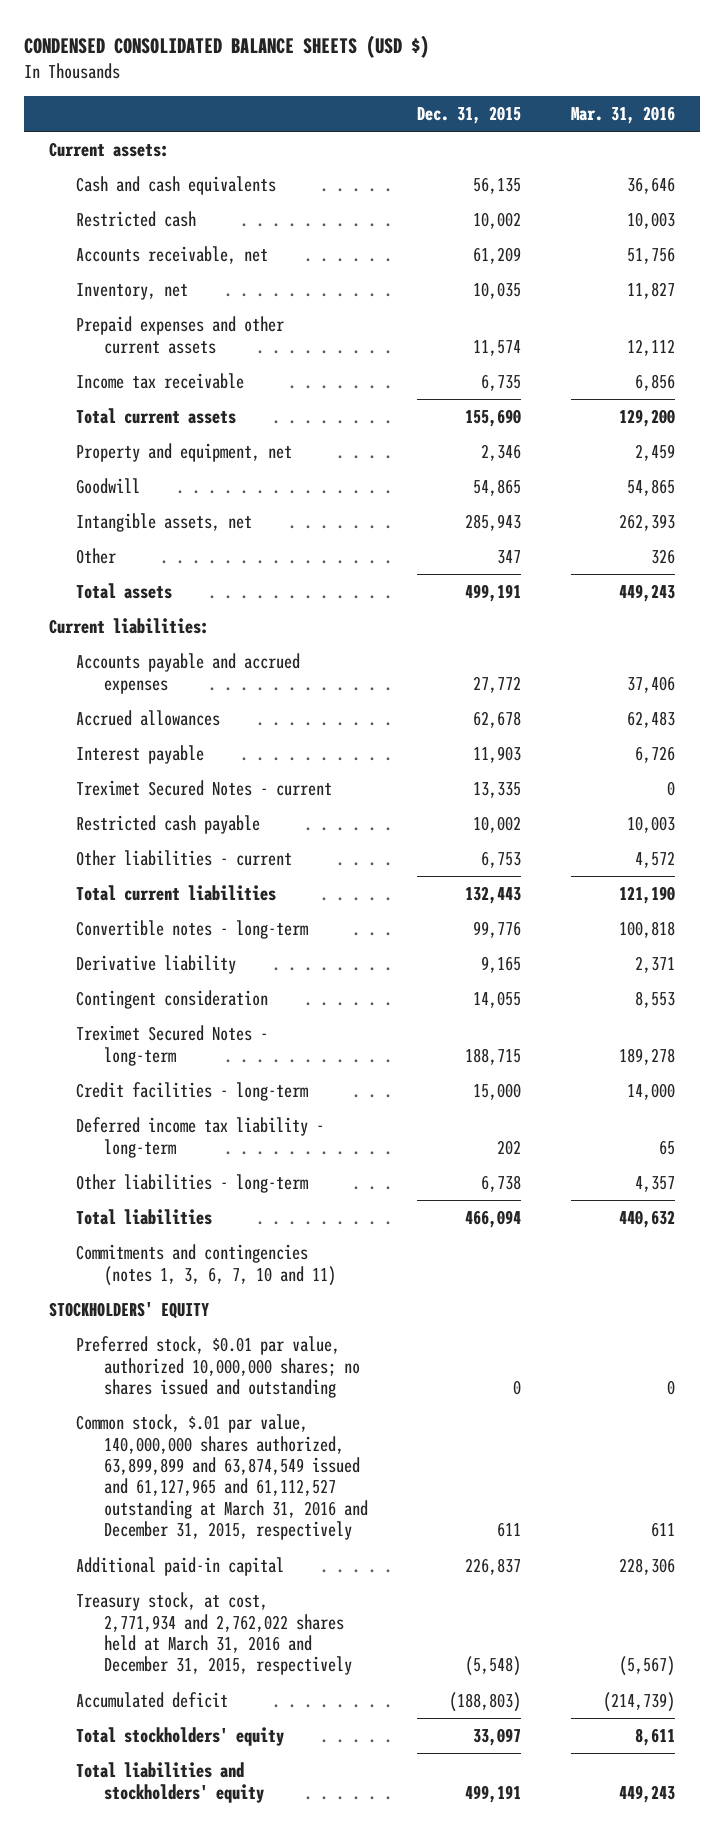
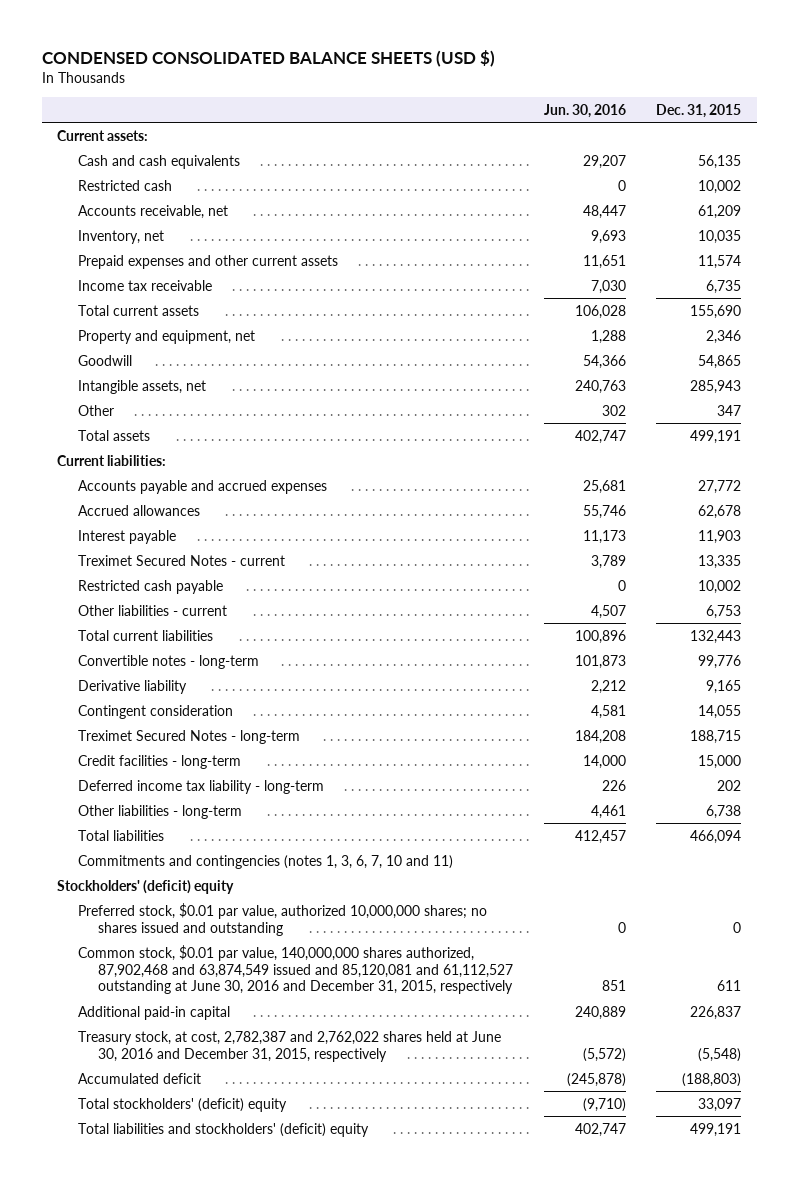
- | Dec. 31, 2015 | Mar. 31, 2016
+ | Jun. 30, 2016 | Dec. 31, 2015
- STOCKHOLDERS' EQUITY
+ Stockholders' (deficit) equity
- Common stock, $.01 par value, 140,000,000 shares authorized, 63,899,899 and 63,874,549 issued and 61,127,965 and 61,112,527 outstanding at March 31, 2016 and December 31, 2015, respectively | 611 | 611
+ Common stock, $0.01 par value, 140,000,000 shares authorized, 87,902,468 and 63,874,549 issued and 85,120,081 and 61,112,527 outstanding at June 30, 2016 and December 31, 2015, respectively | 851 | 611
- Treasury stock, at cost, 2,771,934 and 2,762,022 shares held at March 31, 2016 and December 31, 2015, respectively | (5,548) | (5,567)
+ Treasury stock, at cost, 2,782,387 and 2,762,022 shares held at June 30, 2016 and December 31, 2015, respectively | (5,572) | (5,548)
- Total stockholders' equity | 33,097 | 8,611
- Total liabilities and stockholders' equity | 499,191 | 449,243
+ Total stockholders' (deficit) equity | (9,710) | 33,097
+ Total liabilities and stockholders' (deficit) equity | 402,747 | 499,191

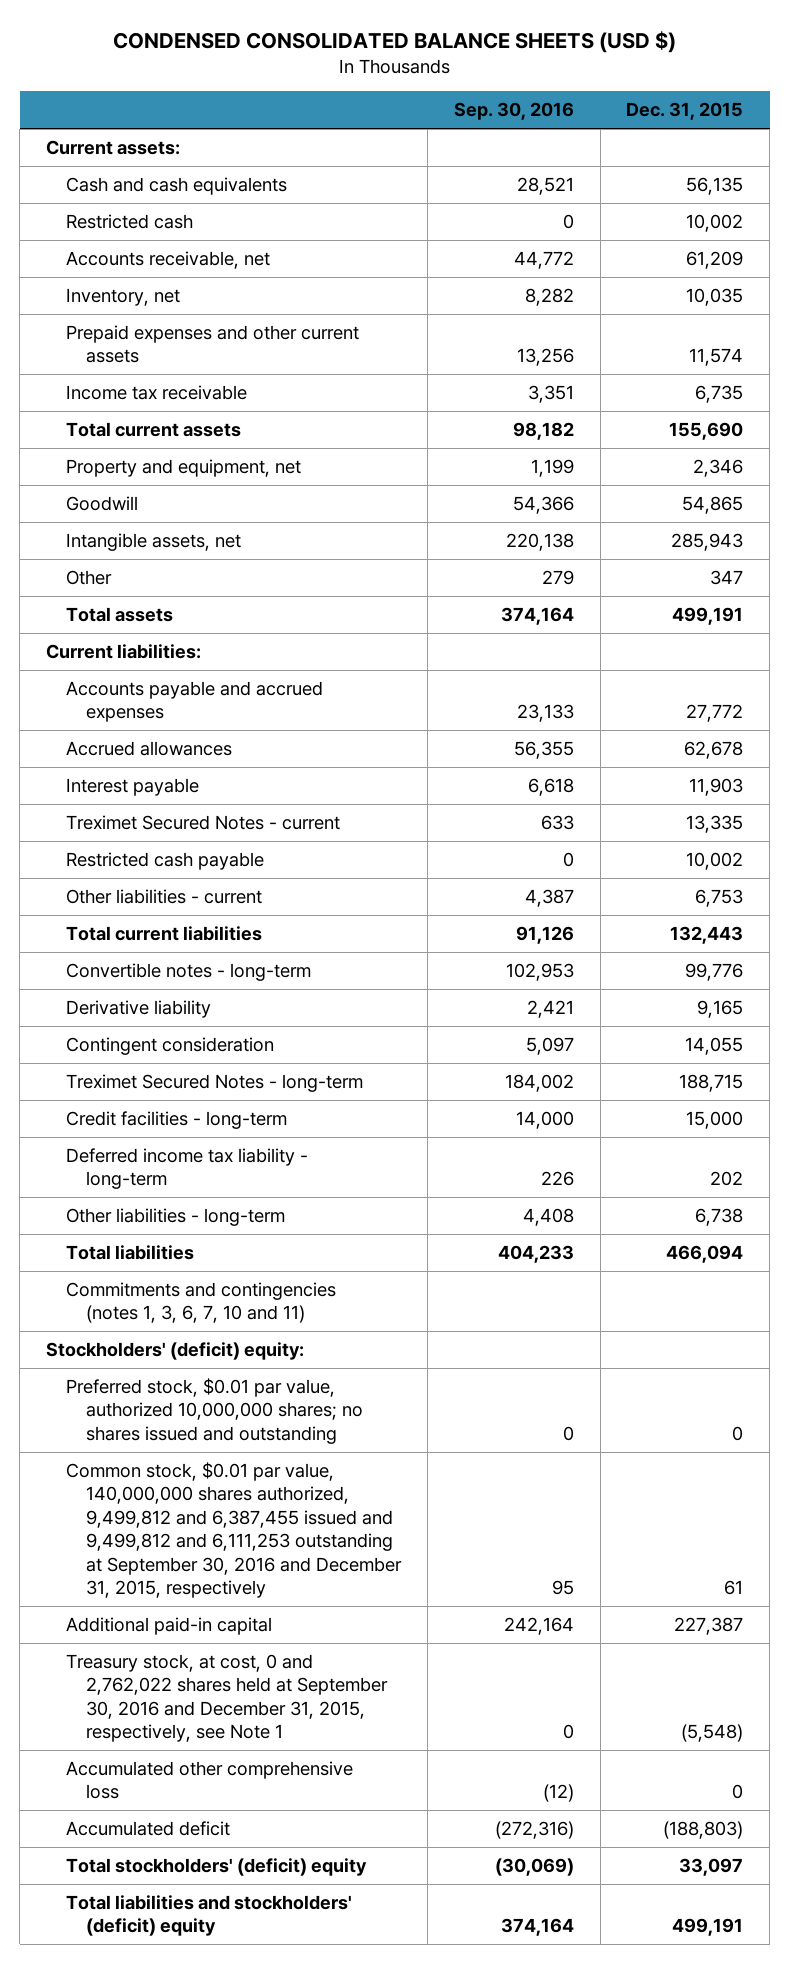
- | Jun. 30, 2016 | Dec. 31, 2015
+ | Sep. 30, 2016 | Dec. 31, 2015
- Stockholders' (deficit) equity
+ Stockholders' (deficit) equity:
- Common stock, $0.01 par value, 140,000,000 shares authorized, 87,902,468 and 63,874,549 issued and 85,120,081 and 61,112,527 outstanding at June 30, 2016 and December 31, 2015, respectively | 851 | 611
- Additional paid-in capital | 240,889 | 226,837
- Treasury stock, at cost, 2,782,387 and 2,762,022 shares held at June 30, 2016 and December 31, 2015, respectively | (5,572) | (5,548)
+ Common stock, $0.01 par value, 140,000,000 shares authorized, 9,499,812 and 6,387,455 issued and 9,499,812 and 6,111,253 outstanding at September 30, 2016 and December 31, 2015, respectively | 95 | 61
+ Additional paid-in capital | 242,164 | 227,387
+ Treasury stock, at cost, 0 and 2,762,022 shares held at September 30, 2016 and December 31, 2015, respectively, see Note 1 | 0 | (5,548)
+ Accumulated other comprehensive loss | (12) | 0

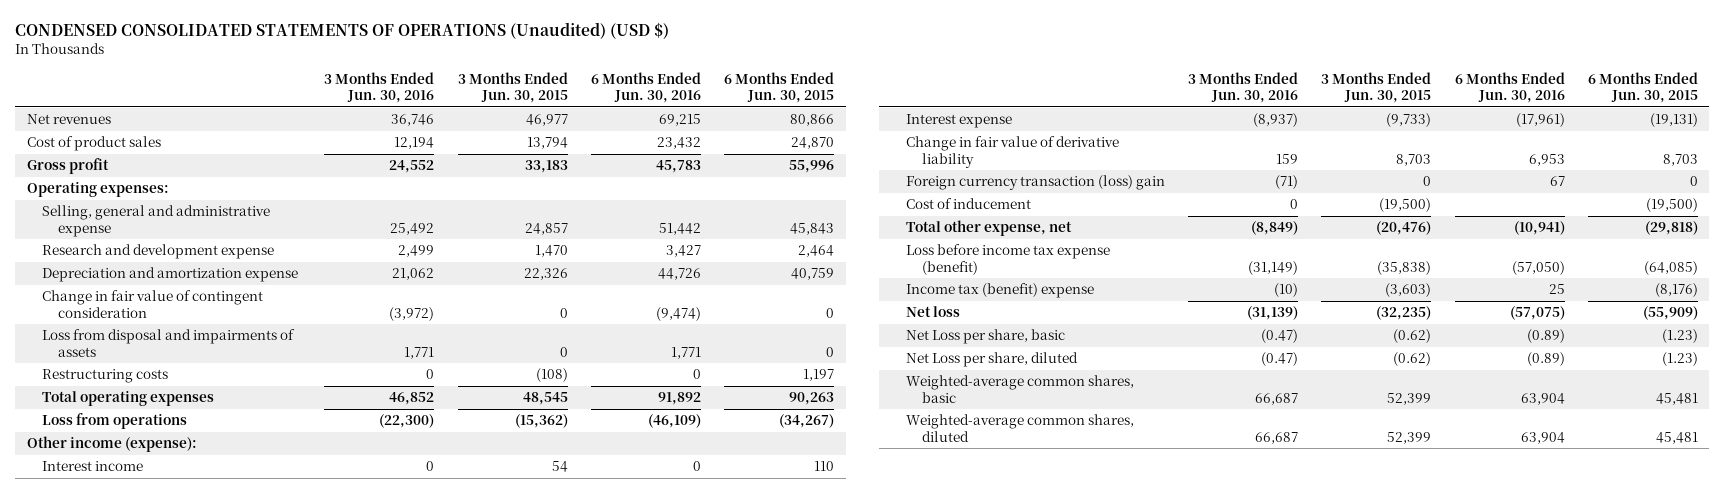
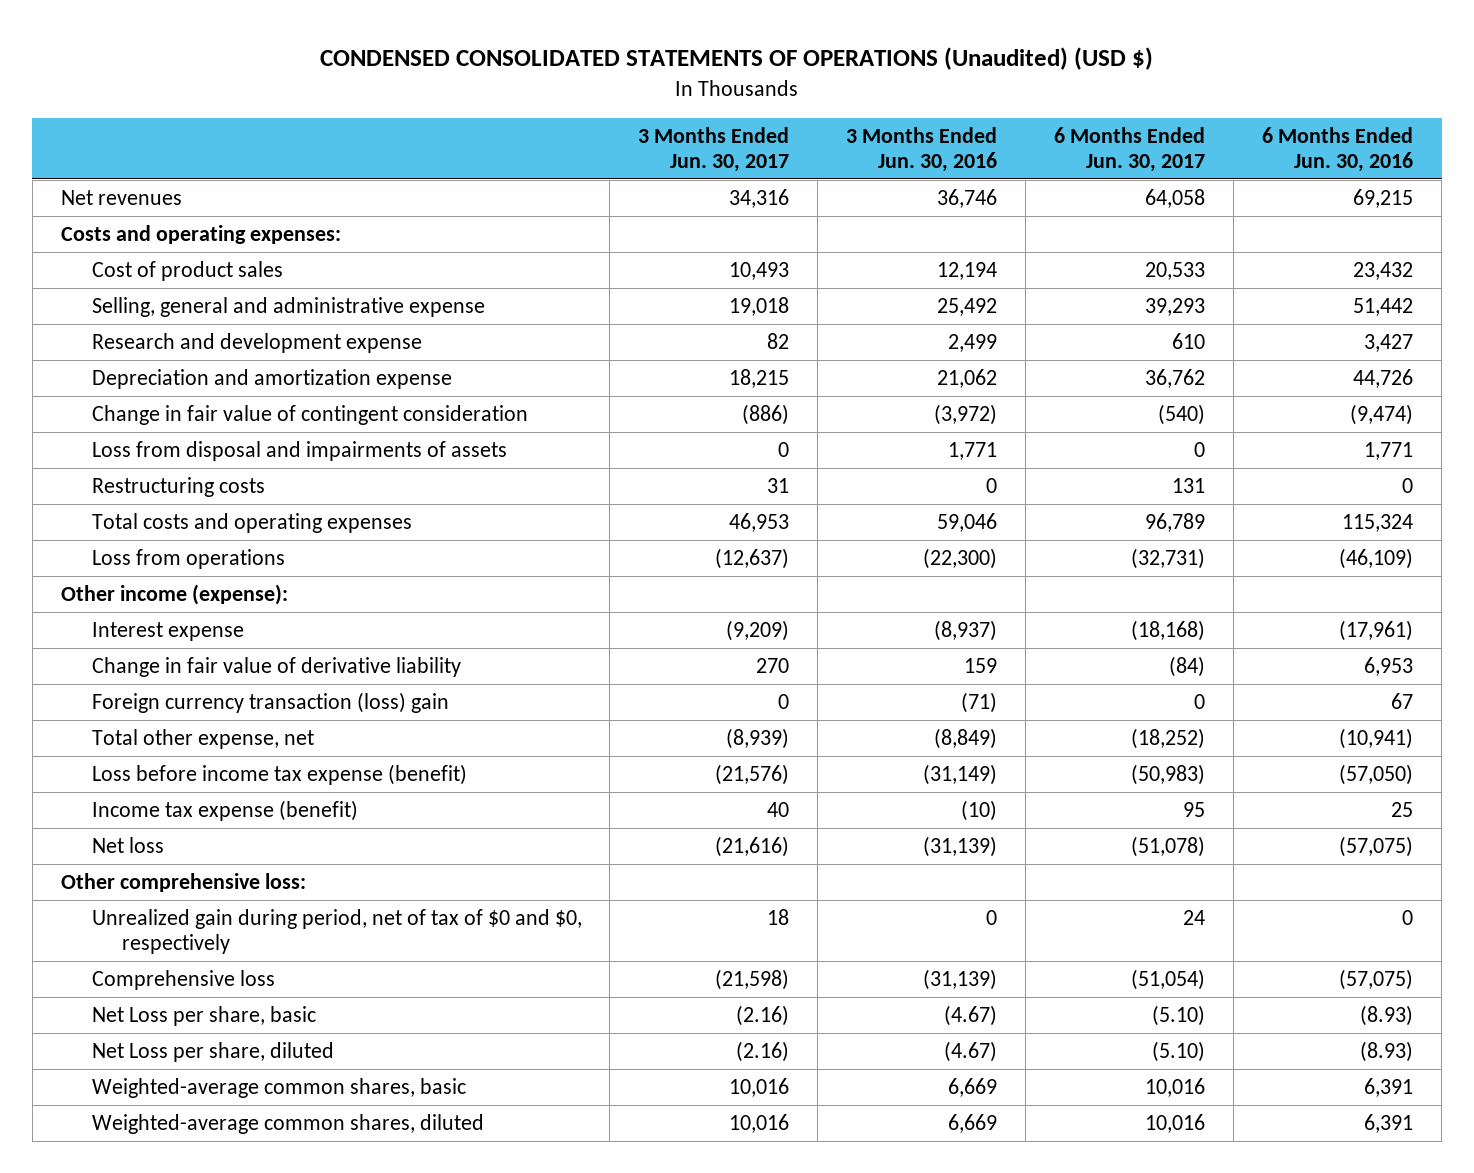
- | 3 Months Ended Jun. 30, 2016 | 3 Months Ended Jun. 30, 2015 | 6 Months Ended Jun. 30, 2016 | 6 Months Ended Jun. 30, 2015
+ | 3 Months Ended Jun. 30, 2017 | 3 Months Ended Jun. 30, 2016 | 6 Months Ended Jun. 30, 2017 | 6 Months Ended Jun. 30, 2016
+ Costs and operating expenses:
- Gross profit | 24,552 | 33,183 | 45,783 | 55,996
- Operating expenses:
- Total operating expenses | 46,852 | 48,545 | 91,892 | 90,263
+ Total costs and operating expenses | 46,953 | 59,046 | 96,789 | 115,324
- Interest income | 0 | 54 | 0 | 110
- Cost of inducement | 0 | (19,500) | | (19,500)
- Income tax (benefit) expense | (10) | (3,603) | 25 | (8,176)
+ Income tax expense (benefit) | 40 | (10) | 95 | 25
- Net Loss per share, basic | (0.47) | (0.62) | (0.89) | (1.23)
- Net Loss per share, diluted | (0.47) | (0.62) | (0.89) | (1.23)
- Weighted-average common shares, basic | 66,687 | 52,399 | 63,904 | 45,481
- Weighted-average common shares, diluted | 66,687 | 52,399 | 63,904 | 45,481
+ Other comprehensive loss:
+ Unrealized gain during period, net of tax of $0 and $0, respectively | 18 | 0 | 24 | 0
+ Comprehensive loss | (21,598) | (31,139) | (51,054) | (57,075)
+ Net Loss per share, basic | (2.16) | (4.67) | (5.10) | (8.93)
+ Net Loss per share, diluted | (2.16) | (4.67) | (5.10) | (8.93)
+ Weighted-average common shares, basic | 10,016 | 6,669 | 10,016 | 6,391
+ Weighted-average common shares, diluted | 10,016 | 6,669 | 10,016 | 6,391

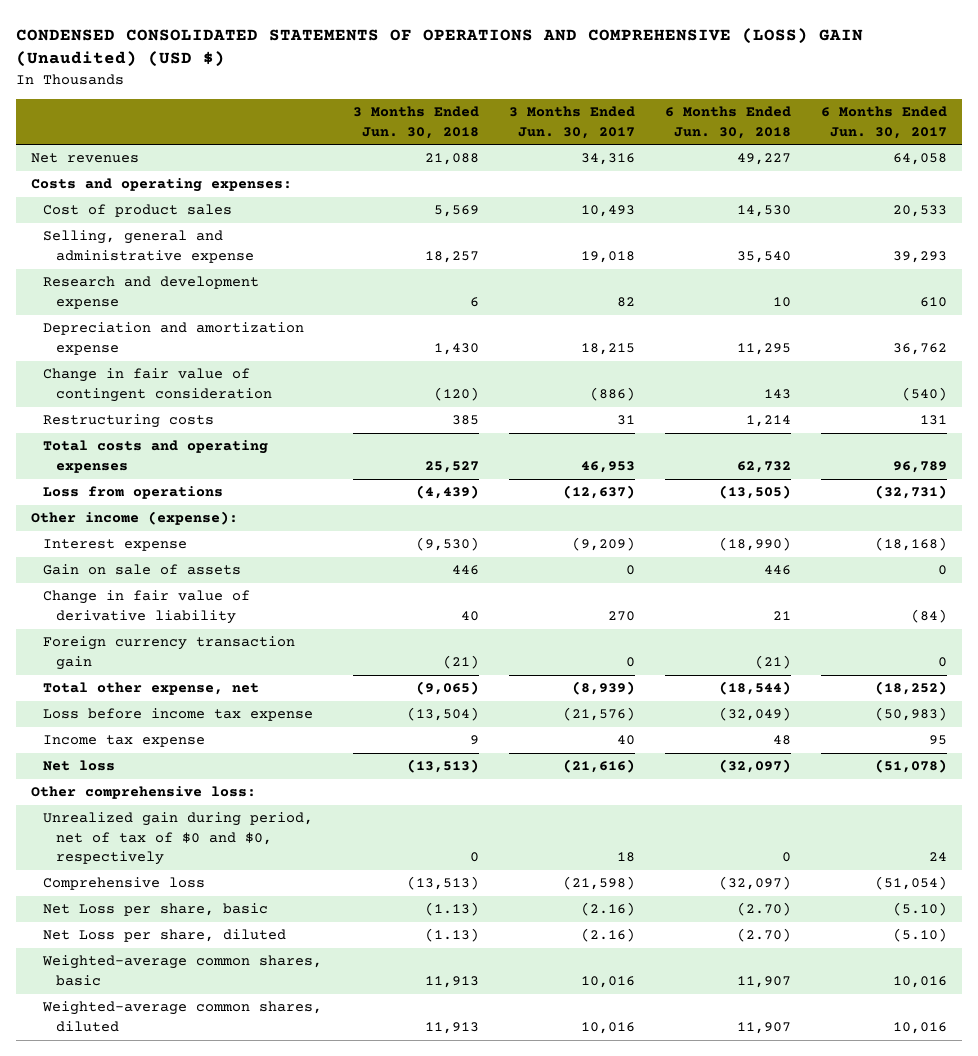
- CONDENSED CONSOLIDATED STATEMENTS OF OPERATIONS (Unaudited) (USD $)
+ CONDENSED CONSOLIDATED STATEMENTS OF OPERATIONS AND COMPREHENSIVE (LOSS) GAIN (Unaudited) (USD $)
- | 3 Months Ended Jun. 30, 2017 | 3 Months Ended Jun. 30, 2016 | 6 Months Ended Jun. 30, 2017 | 6 Months Ended Jun. 30, 2016
+ | 3 Months Ended Jun. 30, 2018 | 3 Months Ended Jun. 30, 2017 | 6 Months Ended Jun. 30, 2018 | 6 Months Ended Jun. 30, 2017
- Loss from disposal and impairments of assets | 0 | 1,771 | 0 | 1,771
+ Gain on sale of assets | 446 | 0 | 446 | 0
- Foreign currency transaction (loss) gain | 0 | (71) | 0 | 67
+ Foreign currency transaction gain | (21) | 0 | (21) | 0
- Loss before income tax expense (benefit) | (21,576) | (31,149) | (50,983) | (57,050)
- Income tax expense (benefit) | 40 | (10) | 95 | 25
+ Loss before income tax expense | (13,504) | (21,576) | (32,049) | (50,983)
+ Income tax expense | 9 | 40 | 48 | 95

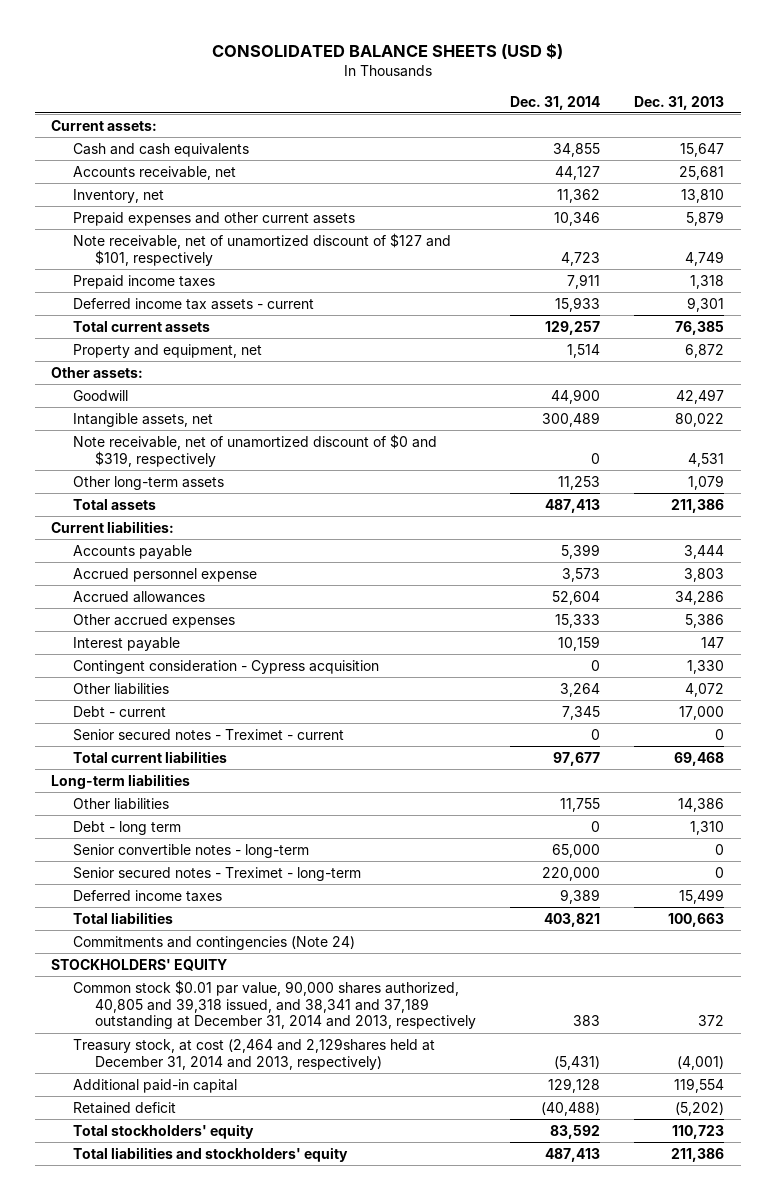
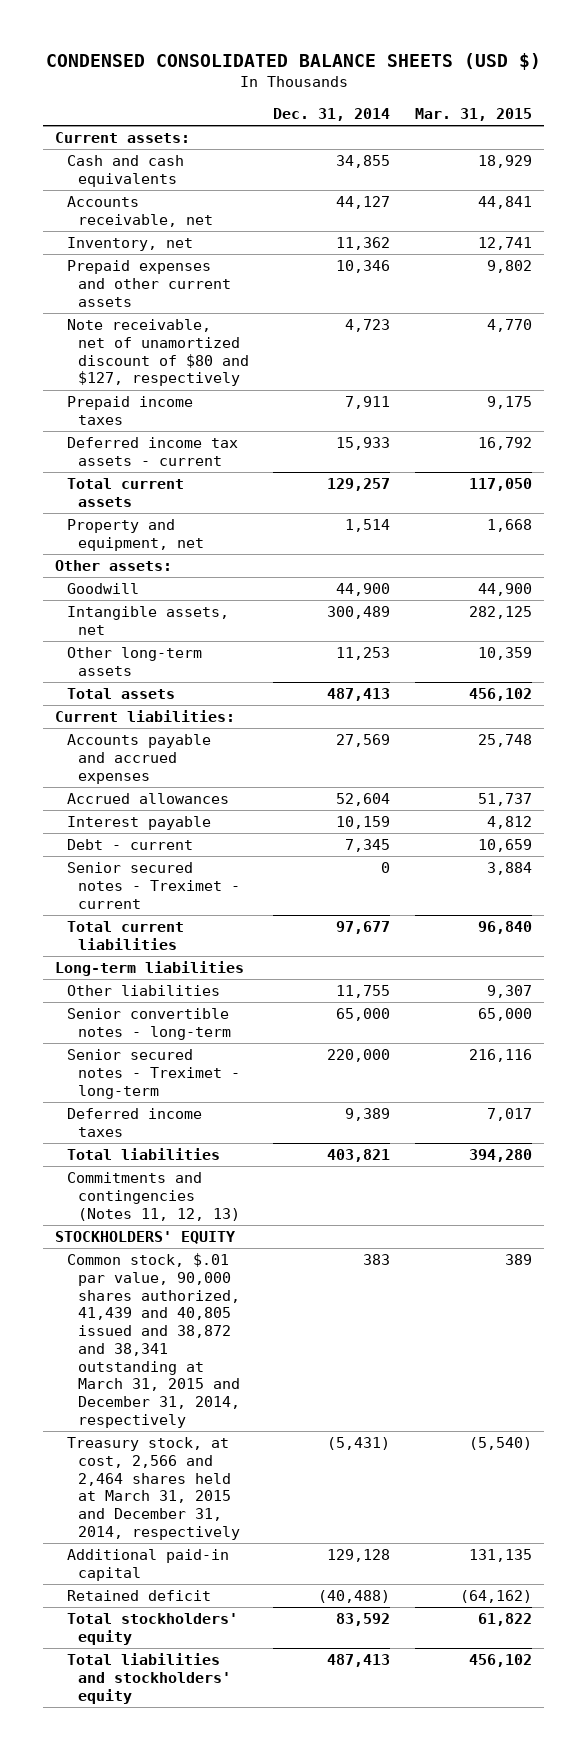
- CONSOLIDATED BALANCE SHEETS (USD $)
+ CONDENSED CONSOLIDATED BALANCE SHEETS (USD $)
- | Dec. 31, 2014 | Dec. 31, 2013
+ | Dec. 31, 2014 | Mar. 31, 2015
- Note receivable, net of unamortized discount of $127 and $101, respectively | 4,723 | 4,749
+ Note receivable, net of unamortized discount of $80 and $127, respectively | 4,723 | 4,770
- Note receivable, net of unamortized discount of $0 and $319, respectively | 0 | 4,531
- Accounts payable | 5,399 | 3,444
- Accrued personnel expense | 3,573 | 3,803
+ Accounts payable and accrued expenses | 27,569 | 25,748
- Other accrued expenses | 15,333 | 5,386
- Contingent consideration - Cypress acquisition | 0 | 1,330
- Other liabilities | 3,264 | 4,072
- Debt - long term | 0 | 1,310
- Commitments and contingencies (Note 24)
+ Commitments and contingencies (Notes 11, 12, 13)
- Common stock $0.01 par value, 90,000 shares authorized, 40,805 and 39,318 issued, and 38,341 and 37,189 outstanding at December 31, 2014 and 2013, respectively | 383 | 372
- Treasury stock, at cost (2,464 and 2,129shares held at December 31, 2014 and 2013, respectively) | (5,431) | (4,001)
+ Common stock, $.01 par value, 90,000 shares authorized, 41,439 and 40,805 issued and 38,872 and 38,341 outstanding at March 31, 2015 and December 31, 2014, respectively | 383 | 389
+ Treasury stock, at cost, 2,566 and 2,464 shares held at March 31, 2015 and December 31, 2014, respectively | (5,431) | (5,540)

